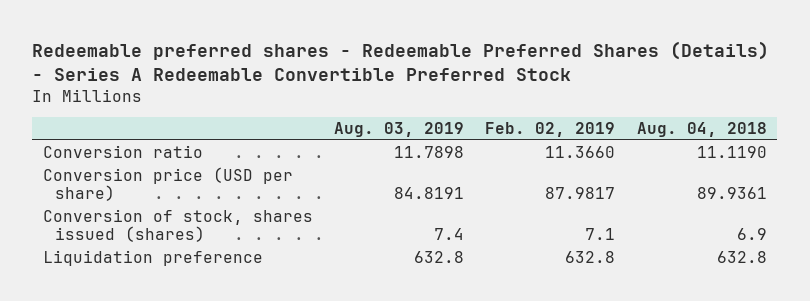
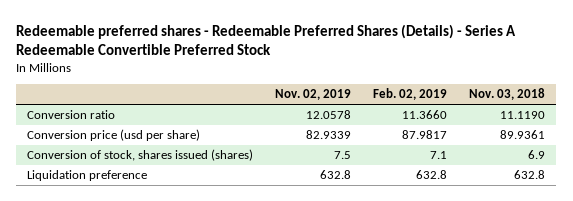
- | Aug. 03, 2019 | Feb. 02, 2019 | Aug. 04, 2018
+ | Nov. 02, 2019 | Feb. 02, 2019 | Nov. 03, 2018
- Conversion price (USD per share) | 84.8191 | 87.9817 | 89.9361
+ Conversion price (usd per share) | 82.9339 | 87.9817 | 89.9361

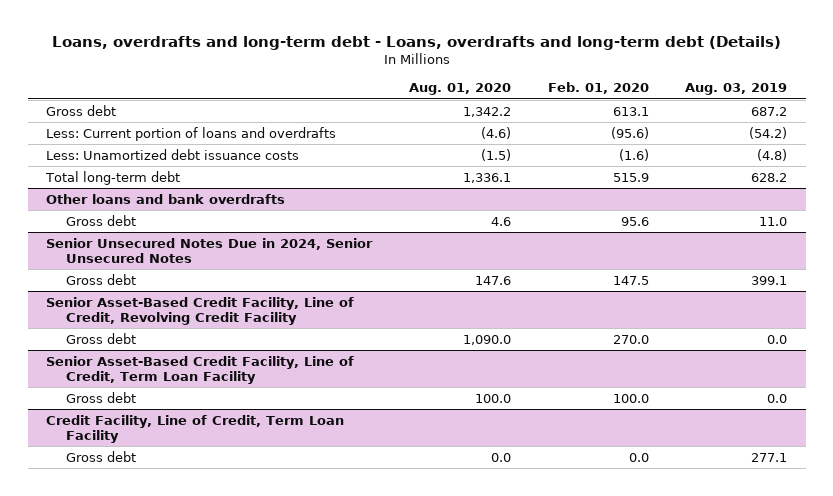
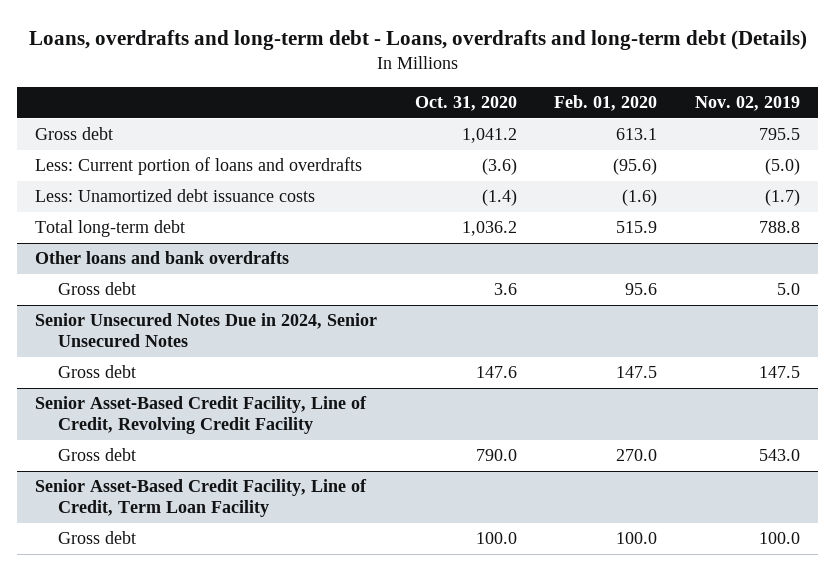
- | Aug. 01, 2020 | Feb. 01, 2020 | Aug. 03, 2019
+ | Oct. 31, 2020 | Feb. 01, 2020 | Nov. 02, 2019
- Credit Facility, Line of Credit, Term Loan Facility
- Gross debt | 0.0 | 0.0 | 277.1

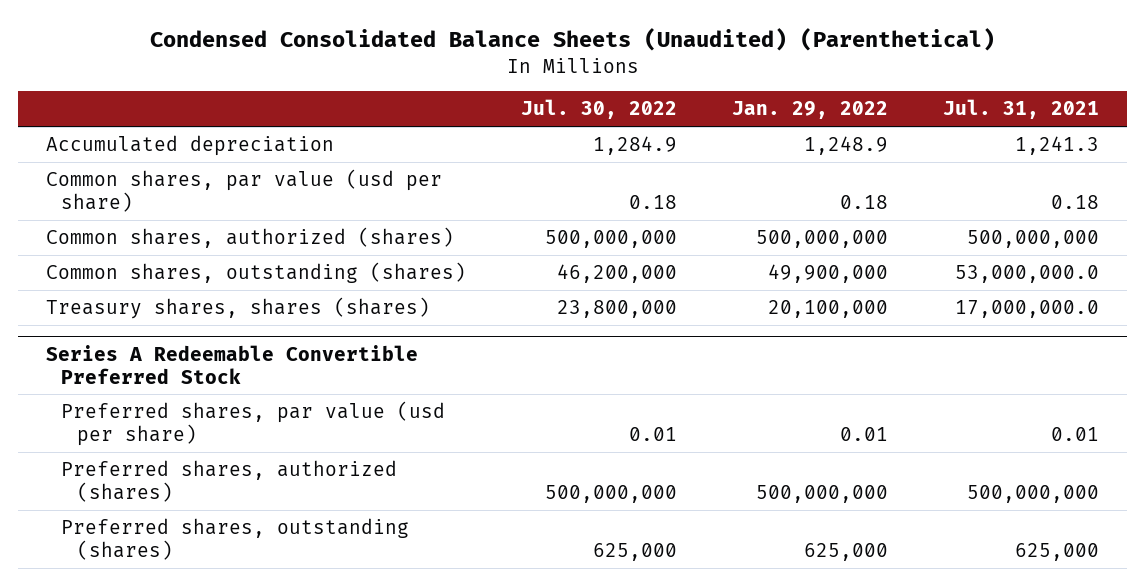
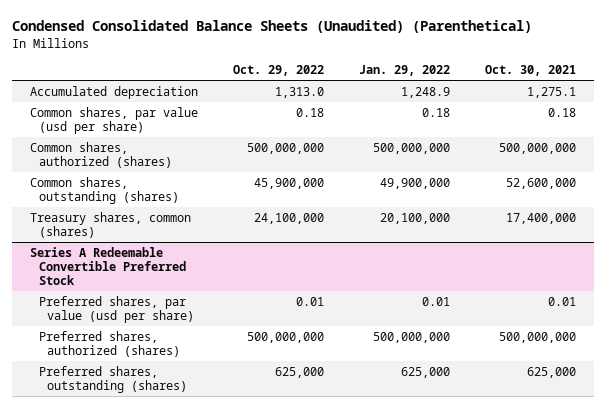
- | Jul. 30, 2022 | Jan. 29, 2022 | Jul. 31, 2021
+ | Oct. 29, 2022 | Jan. 29, 2022 | Oct. 30, 2021
- Treasury shares, shares (shares) | 23,800,000 | 20,100,000 | 17,000,000.0
+ Treasury shares, common (shares) | 24,100,000 | 20,100,000 | 17,400,000

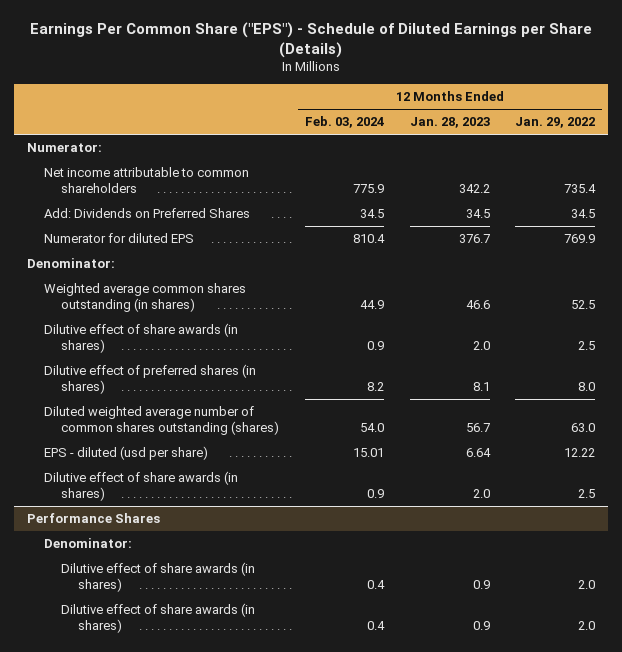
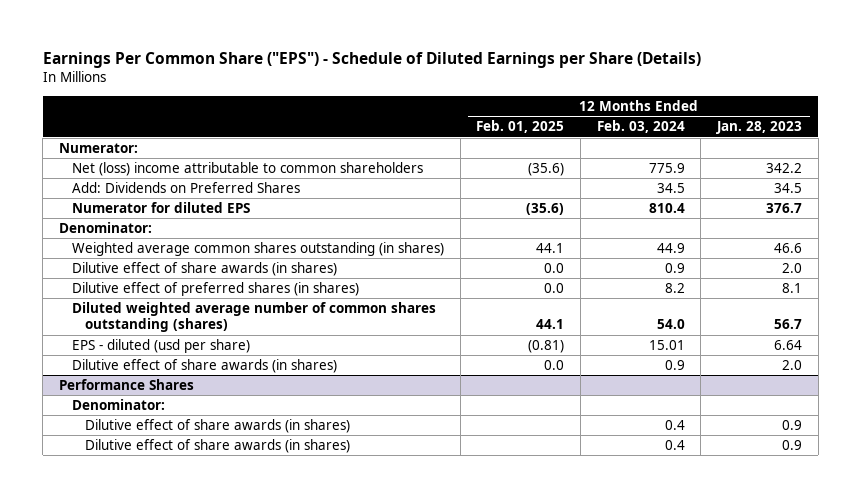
- | 12 Months Ended Feb. 03, 2024 | 12 Months Ended Jan. 28, 2023 | 12 Months Ended Jan. 29, 2022
+ | 12 Months Ended Feb. 01, 2025 | 12 Months Ended Feb. 03, 2024 | 12 Months Ended Jan. 28, 2023
- Net income attributable to common shareholders | 775.9 | 342.2 | 735.4
+ Net (loss) income attributable to common shareholders | (35.6) | 775.9 | 342.2

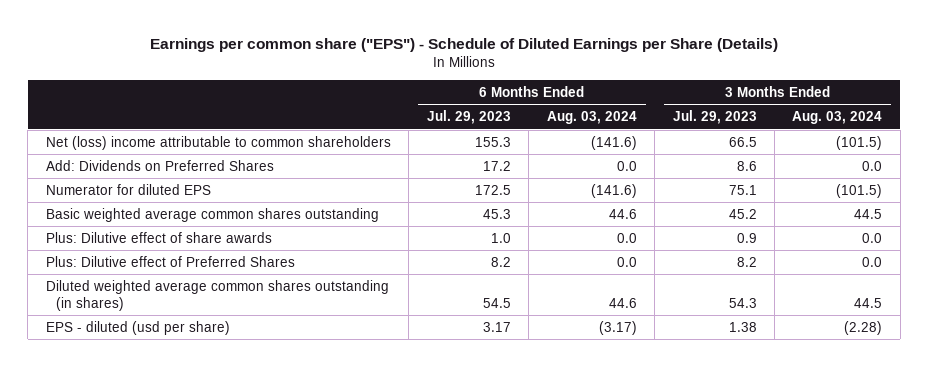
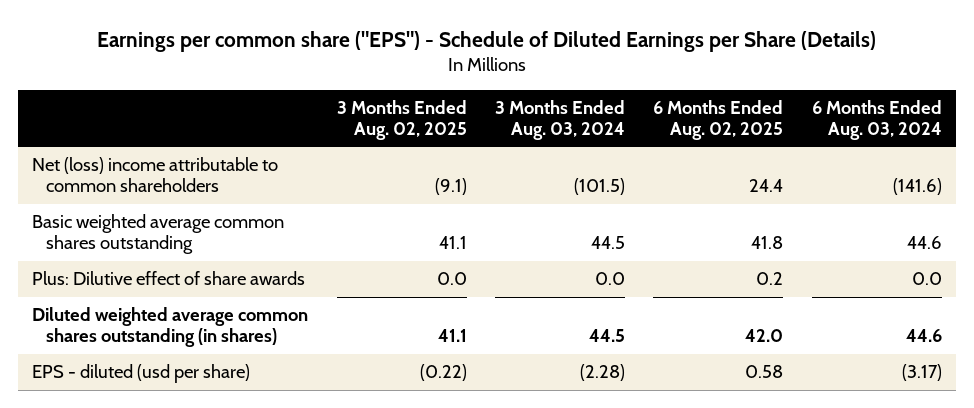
- | 6 Months Ended Jul. 29, 2023 | 6 Months Ended Aug. 03, 2024 | 3 Months Ended Jul. 29, 2023 | 3 Months Ended Aug. 03, 2024
+ | 3 Months Ended Aug. 02, 2025 | 3 Months Ended Aug. 03, 2024 | 6 Months Ended Aug. 02, 2025 | 6 Months Ended Aug. 03, 2024
- Add: Dividends on Preferred Shares | 17.2 | 0.0 | 8.6 | 0.0
- Numerator for diluted EPS | 172.5 | (141.6) | 75.1 | (101.5)
- Plus: Dilutive effect of Preferred Shares | 8.2 | 0.0 | 8.2 | 0.0

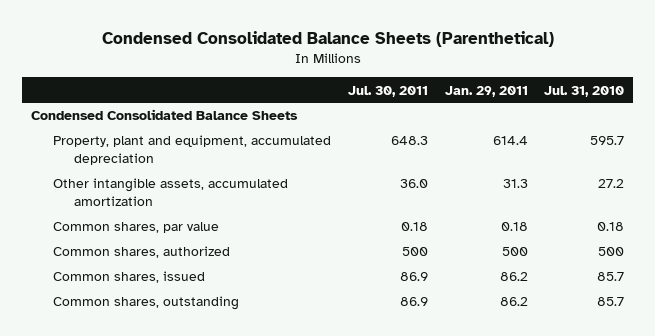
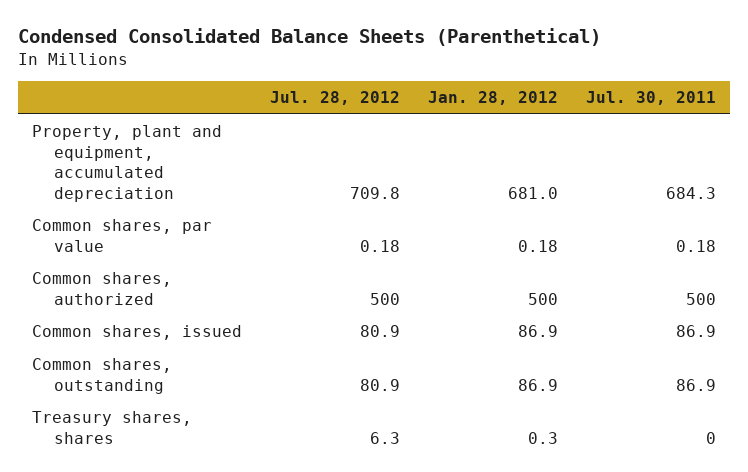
- | Jul. 30, 2011 | Jan. 29, 2011 | Jul. 31, 2010
+ | Jul. 28, 2012 | Jan. 28, 2012 | Jul. 30, 2011
- Condensed Consolidated Balance Sheets
- Property, plant and equipment, accumulated depreciation | 648.3 | 614.4 | 595.7
- Other intangible assets, accumulated amortization | 36.0 | 31.3 | 27.2
+ Property, plant and equipment, accumulated depreciation | 709.8 | 681.0 | 684.3
+ Treasury shares, shares | 6.3 | 0.3 | 0

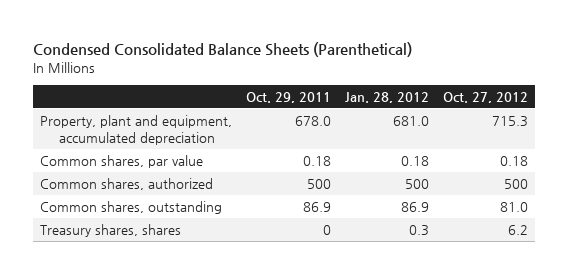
- | Jul. 28, 2012 | Jan. 28, 2012 | Jul. 30, 2011
+ | Oct. 29, 2011 | Jan. 28, 2012 | Oct. 27, 2012
- Common shares, issued | 80.9 | 86.9 | 86.9

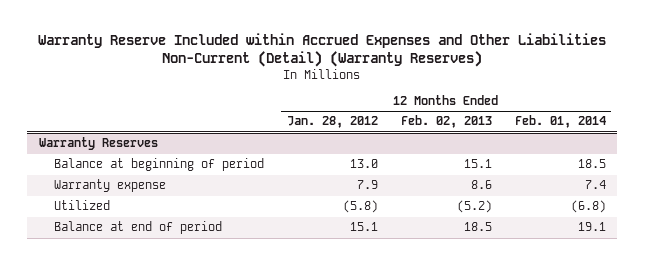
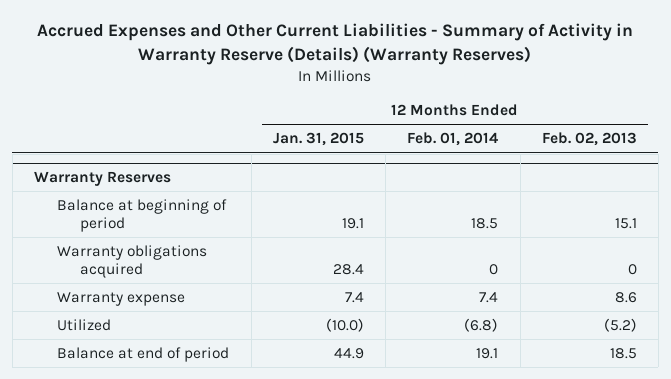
- Warranty Reserve Included within Accrued Expenses and Other Liabilities Non-Current (Detail) (Warranty Reserves)
+ Accrued Expenses and Other Current Liabilities - Summary of Activity in Warranty Reserve (Details) (Warranty Reserves)
- | 12 Months Ended Jan. 28, 2012 | 12 Months Ended Feb. 02, 2013 | 12 Months Ended Feb. 01, 2014
+ | 12 Months Ended Jan. 31, 2015 | 12 Months Ended Feb. 01, 2014 | 12 Months Ended Feb. 02, 2013
@ Warranty Reserves
+ Warranty obligations acquired | 28.4 | 0 | 0

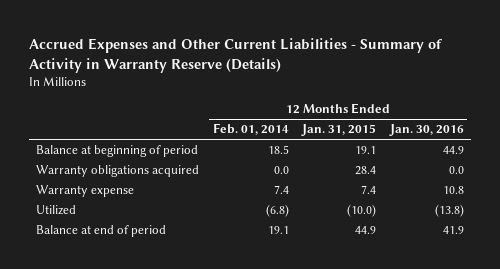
- Accrued Expenses and Other Current Liabilities - Summary of Activity in Warranty Reserve (Details) (Warranty Reserves)
+ Accrued Expenses and Other Current Liabilities - Summary of Activity in Warranty Reserve (Details)
- | 12 Months Ended Jan. 31, 2015 | 12 Months Ended Feb. 01, 2014 | 12 Months Ended Feb. 02, 2013
+ | 12 Months Ended Feb. 01, 2014 | 12 Months Ended Jan. 31, 2015 | 12 Months Ended Jan. 30, 2016
- Warranty Reserves
- Warranty obligations acquired | 28.4 | 0 | 0
+ Warranty obligations acquired | 0.0 | 28.4 | 0.0

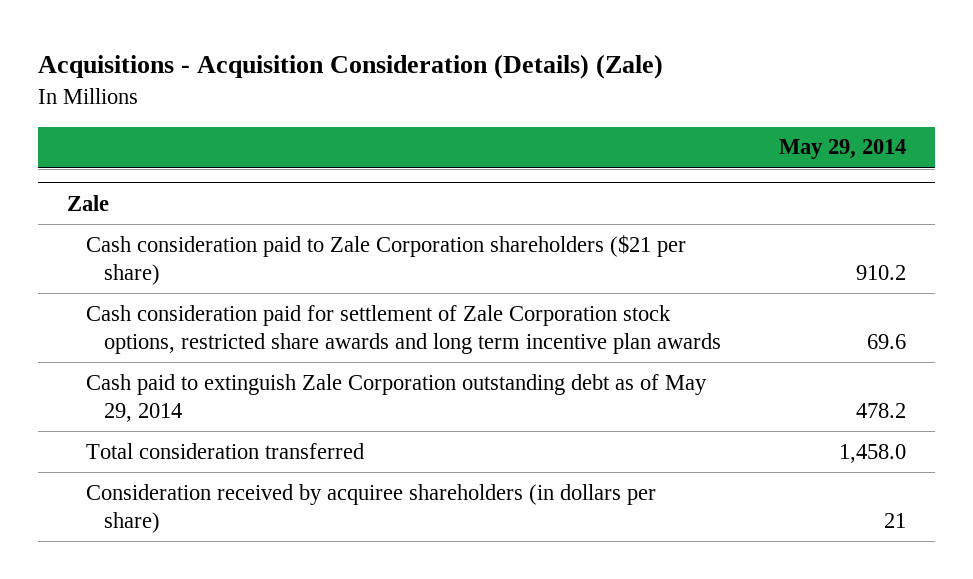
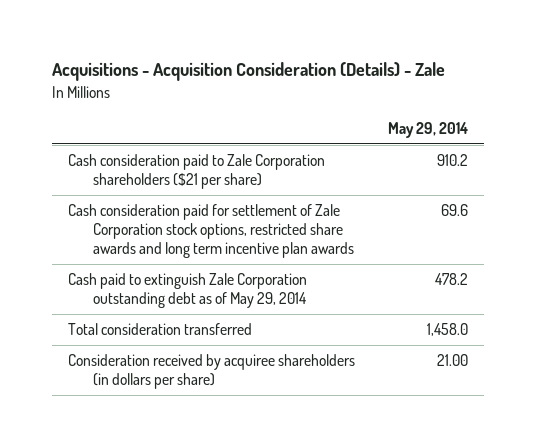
- Acquisitions - Acquisition Consideration (Details) (Zale)
+ Acquisitions - Acquisition Consideration (Details) - Zale
- Zale
- Consideration received by acquiree shareholders (in dollars per share) | 21
+ Consideration received by acquiree shareholders (in dollars per share) | 21.00

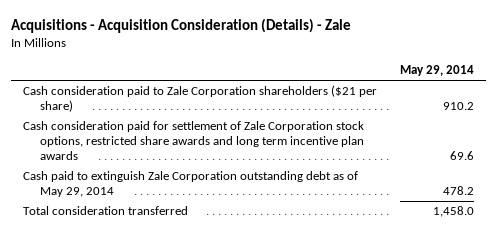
- Consideration received by acquiree shareholders (in dollars per share) | 21.00

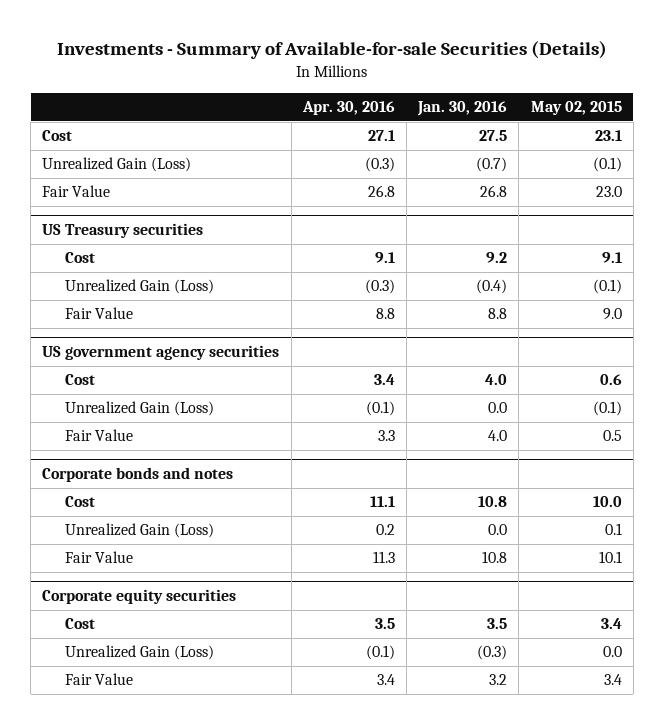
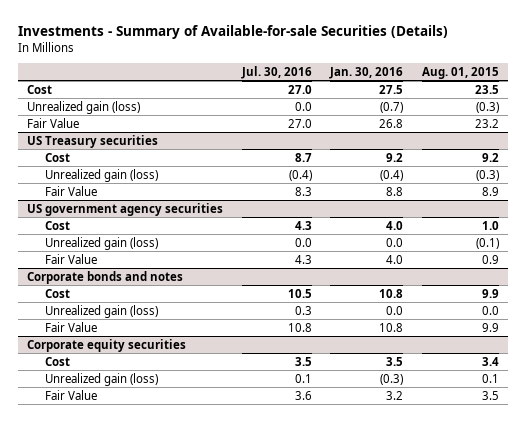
- | Apr. 30, 2016 | Jan. 30, 2016 | May 02, 2015
+ | Jul. 30, 2016 | Jan. 30, 2016 | Aug. 01, 2015
- Unrealized Gain (Loss) | (0.3) | (0.7) | (0.1)
+ Unrealized gain (loss) | 0.0 | (0.7) | (0.3)
@ US Treasury securities
- Unrealized Gain (Loss) | (0.3) | (0.4) | (0.1)
+ Unrealized gain (loss) | (0.4) | (0.4) | (0.3)
@ US government agency securities
- Unrealized Gain (Loss) | (0.1) | 0.0 | (0.1)
+ Unrealized gain (loss) | 0.0 | 0.0 | (0.1)
@ Corporate bonds and notes
- Unrealized Gain (Loss) | 0.2 | 0.0 | 0.1
+ Unrealized gain (loss) | 0.3 | 0.0 | 0.0
@ Corporate equity securities
- Unrealized Gain (Loss) | (0.1) | (0.3) | 0.0
+ Unrealized gain (loss) | 0.1 | (0.3) | 0.1

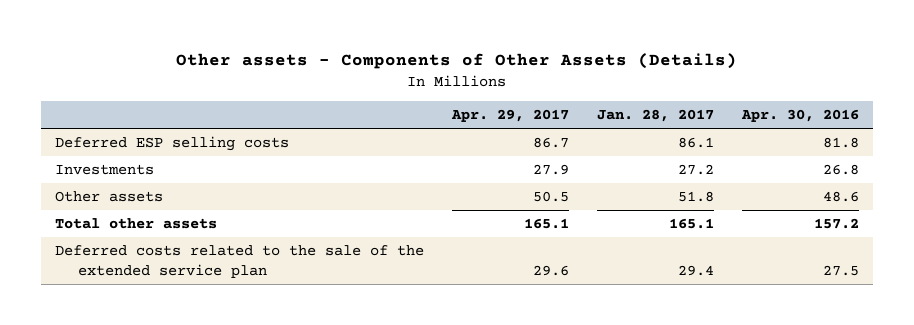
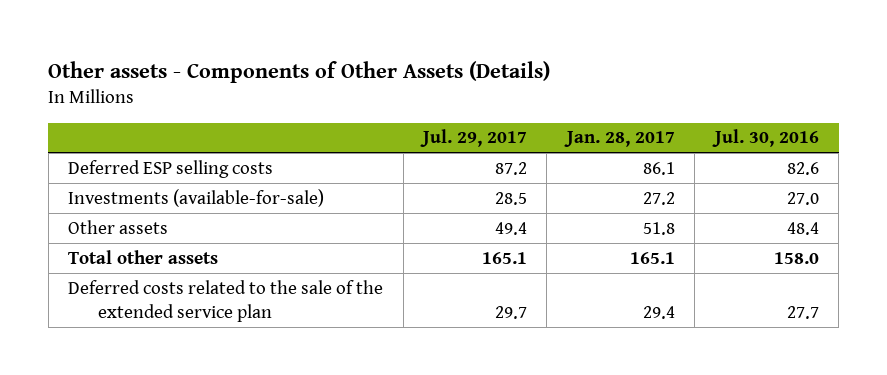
- | Apr. 29, 2017 | Jan. 28, 2017 | Apr. 30, 2016
+ | Jul. 29, 2017 | Jan. 28, 2017 | Jul. 30, 2016
- Investments | 27.9 | 27.2 | 26.8
+ Investments (available-for-sale) | 28.5 | 27.2 | 27.0

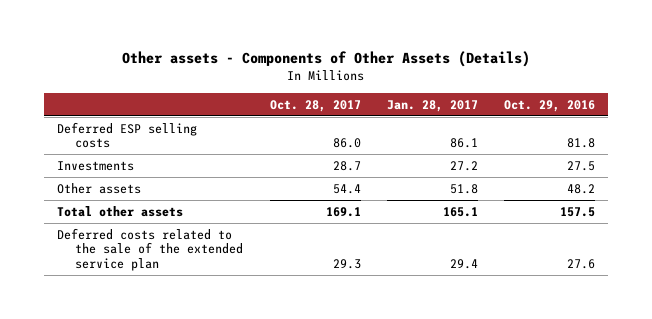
- | Jul. 29, 2017 | Jan. 28, 2017 | Jul. 30, 2016
+ | Oct. 28, 2017 | Jan. 28, 2017 | Oct. 29, 2016
- Investments (available-for-sale) | 28.5 | 27.2 | 27.0
+ Investments | 28.7 | 27.2 | 27.5

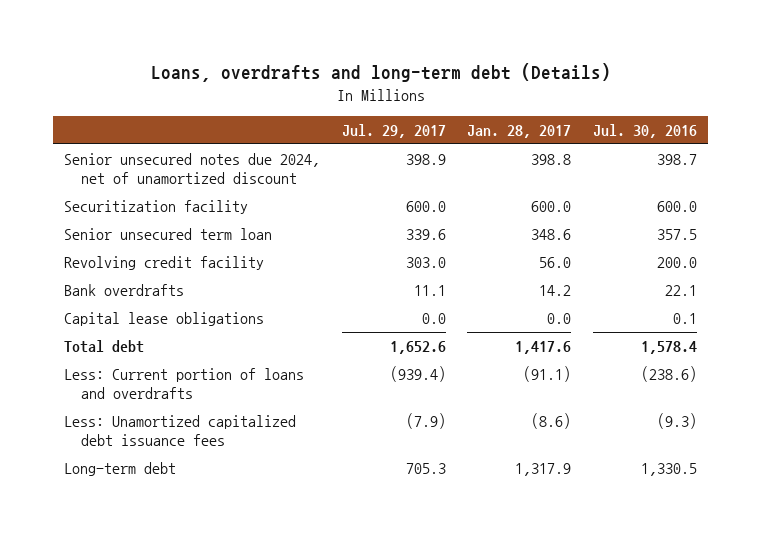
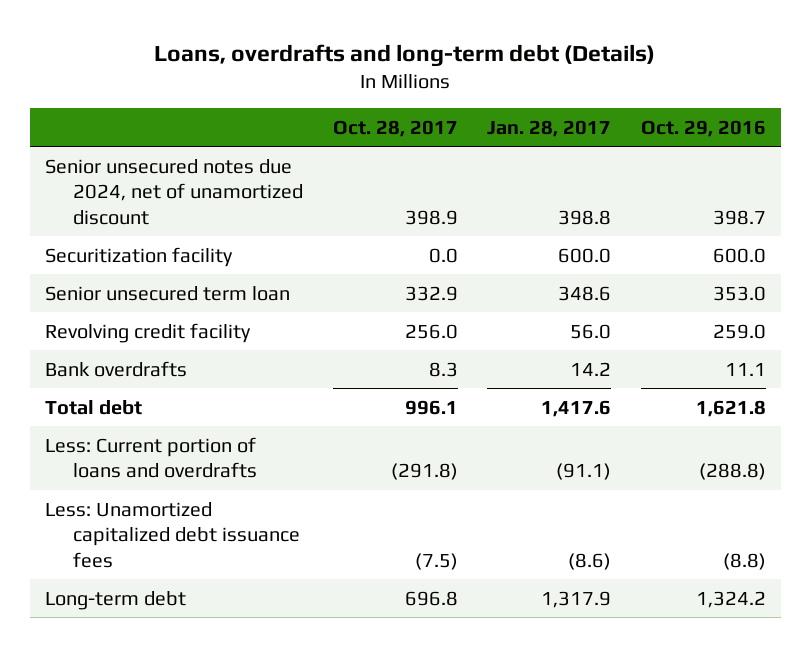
- | Jul. 29, 2017 | Jan. 28, 2017 | Jul. 30, 2016
+ | Oct. 28, 2017 | Jan. 28, 2017 | Oct. 29, 2016
- Capital lease obligations | 0.0 | 0.0 | 0.1

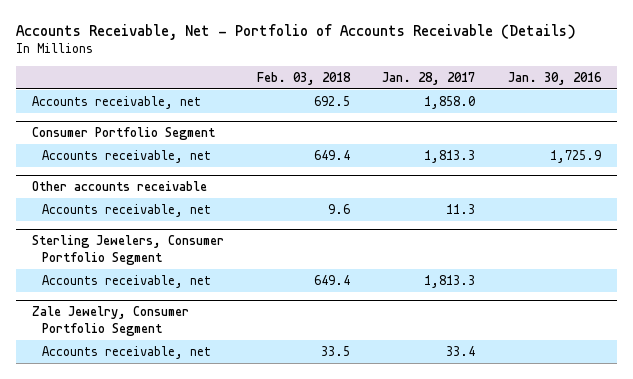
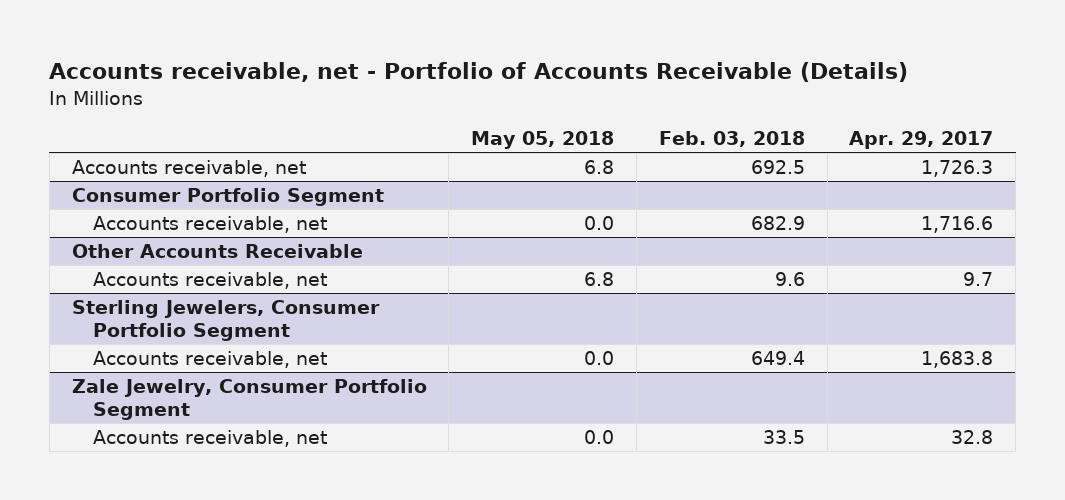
- Accounts Receivable, Net - Portfolio of Accounts Receivable (Details)
+ Accounts receivable, net - Portfolio of Accounts Receivable (Details)
- | Feb. 03, 2018 | Jan. 28, 2017 | Jan. 30, 2016
+ | May 05, 2018 | Feb. 03, 2018 | Apr. 29, 2017
@ Consumer Portfolio Segment
- Accounts receivable, net | 649.4 | 1,813.3 | 1,725.9
- Other accounts receivable
@ Consumer Portfolio Segment
+ Accounts receivable, net | 0.0 | 682.9 | 1,716.6
+ Other Accounts Receivable

